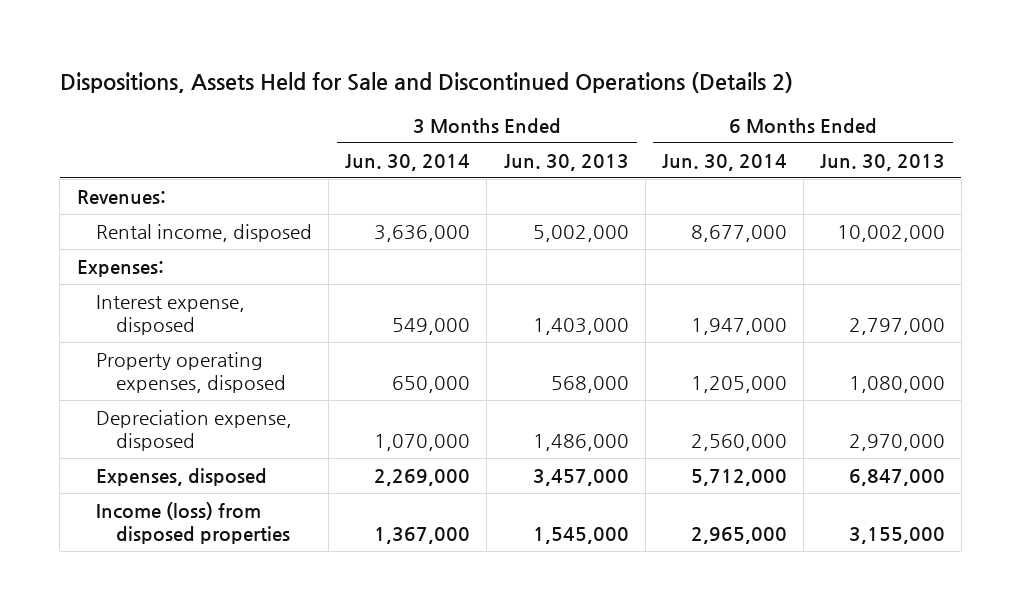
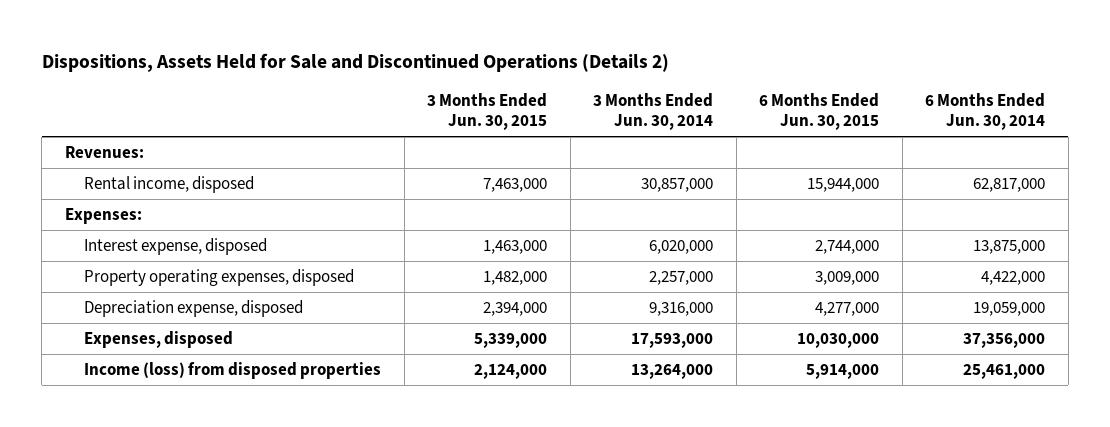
- | 3 Months Ended Jun. 30, 2014 | 3 Months Ended Jun. 30, 2013 | 6 Months Ended Jun. 30, 2014 | 6 Months Ended Jun. 30, 2013
+ | 3 Months Ended Jun. 30, 2015 | 3 Months Ended Jun. 30, 2014 | 6 Months Ended Jun. 30, 2015 | 6 Months Ended Jun. 30, 2014
- Rental income, disposed | 3,636,000 | 5,002,000 | 8,677,000 | 10,002,000
+ Rental income, disposed | 7,463,000 | 30,857,000 | 15,944,000 | 62,817,000
- Interest expense, disposed | 549,000 | 1,403,000 | 1,947,000 | 2,797,000
- Property operating expenses, disposed | 650,000 | 568,000 | 1,205,000 | 1,080,000
- Depreciation expense, disposed | 1,070,000 | 1,486,000 | 2,560,000 | 2,970,000
- Expenses, disposed | 2,269,000 | 3,457,000 | 5,712,000 | 6,847,000
- Income (loss) from disposed properties | 1,367,000 | 1,545,000 | 2,965,000 | 3,155,000
+ Interest expense, disposed | 1,463,000 | 6,020,000 | 2,744,000 | 13,875,000
+ Property operating expenses, disposed | 1,482,000 | 2,257,000 | 3,009,000 | 4,422,000
+ Depreciation expense, disposed | 2,394,000 | 9,316,000 | 4,277,000 | 19,059,000
+ Expenses, disposed | 5,339,000 | 17,593,000 | 10,030,000 | 37,356,000
+ Income (loss) from disposed properties | 2,124,000 | 13,264,000 | 5,914,000 | 25,461,000

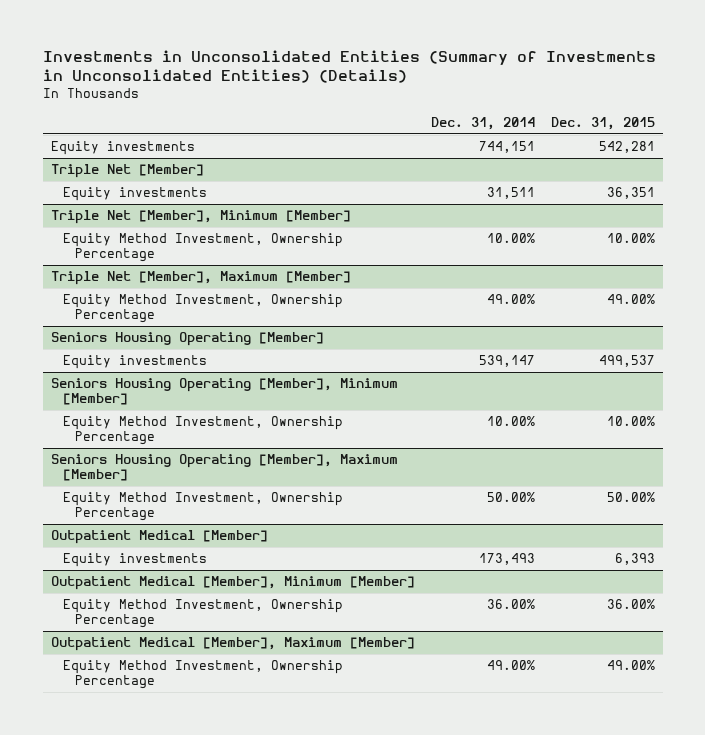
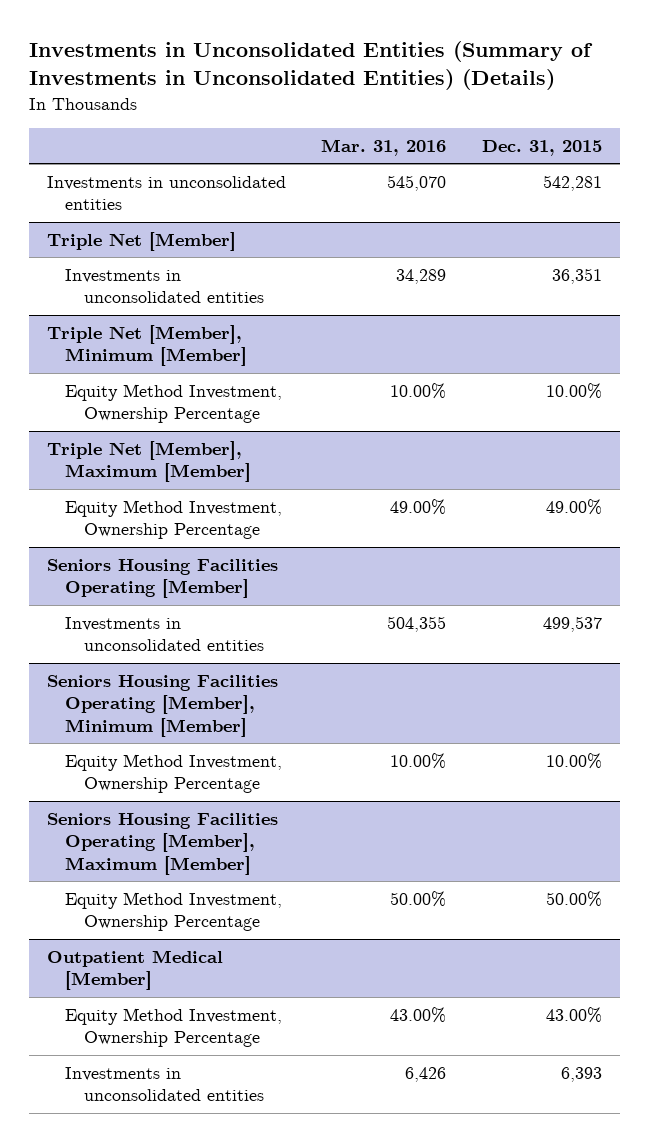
- | Dec. 31, 2014 | Dec. 31, 2015
+ | Mar. 31, 2016 | Dec. 31, 2015
- Equity investments | 744,151 | 542,281
+ Investments in unconsolidated entities | 545,070 | 542,281
@ Triple Net [Member]
- Equity investments | 31,511 | 36,351
+ Investments in unconsolidated entities | 34,289 | 36,351
- Seniors Housing Operating [Member]
- Equity investments | 539,147 | 499,537
- Seniors Housing Operating [Member], Minimum [Member]
+ Seniors Housing Facilities Operating [Member]
+ Investments in unconsolidated entities | 504,355 | 499,537
+ Seniors Housing Facilities Operating [Member], Minimum [Member]
- Seniors Housing Operating [Member], Maximum [Member]
+ Seniors Housing Facilities Operating [Member], Maximum [Member]
@ Outpatient Medical [Member]
- Equity investments | 173,493 | 6,393
- Outpatient Medical [Member], Minimum [Member]
- Equity Method Investment, Ownership Percentage | 36.00% | 36.00%
- Outpatient Medical [Member], Maximum [Member]
- Equity Method Investment, Ownership Percentage | 49.00% | 49.00%
@ Outpatient Medical [Member]
+ Equity Method Investment, Ownership Percentage | 43.00% | 43.00%
+ Investments in unconsolidated entities | 6,426 | 6,393

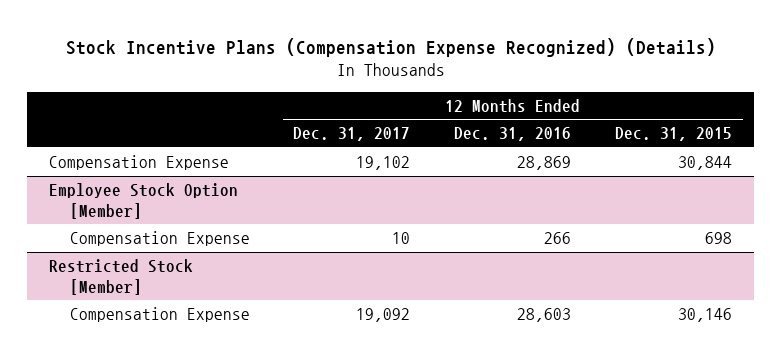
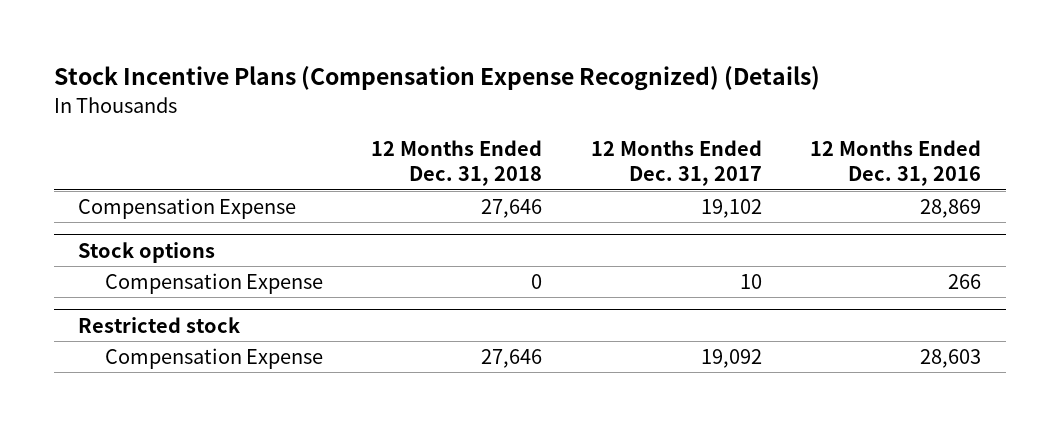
- | 12 Months Ended Dec. 31, 2017 | 12 Months Ended Dec. 31, 2016 | 12 Months Ended Dec. 31, 2015
+ | 12 Months Ended Dec. 31, 2018 | 12 Months Ended Dec. 31, 2017 | 12 Months Ended Dec. 31, 2016
- Employee Stock Option [Member]
+ Stock options
- Restricted Stock [Member]
+ Restricted stock

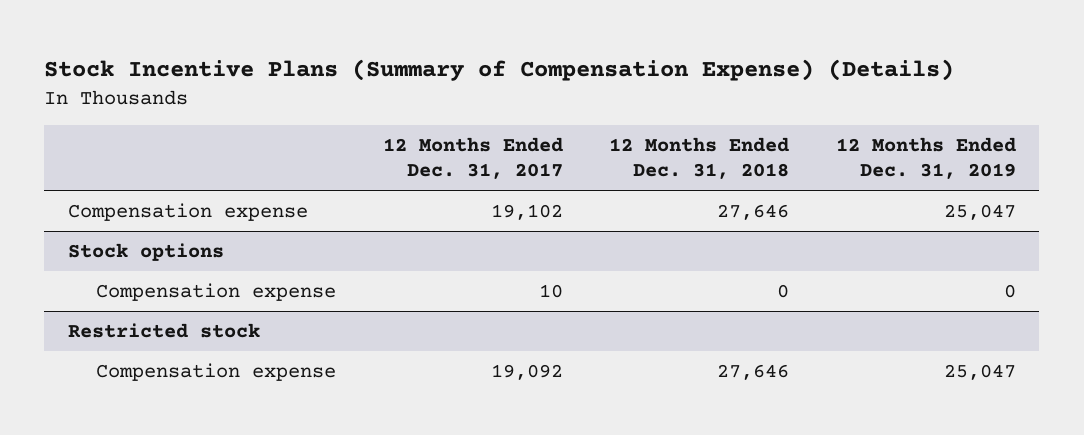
- Stock Incentive Plans (Compensation Expense Recognized) (Details)
+ Stock Incentive Plans (Summary of Compensation Expense) (Details)
- | 12 Months Ended Dec. 31, 2018 | 12 Months Ended Dec. 31, 2017 | 12 Months Ended Dec. 31, 2016
+ | 12 Months Ended Dec. 31, 2017 | 12 Months Ended Dec. 31, 2018 | 12 Months Ended Dec. 31, 2019
- Compensation Expense | 27,646 | 19,102 | 28,869
+ Compensation expense | 19,102 | 27,646 | 25,047
@ Stock options
- Compensation Expense | 0 | 10 | 266
+ Compensation expense | 10 | 0 | 0
@ Restricted stock
- Compensation Expense | 27,646 | 19,092 | 28,603
+ Compensation expense | 19,092 | 27,646 | 25,047

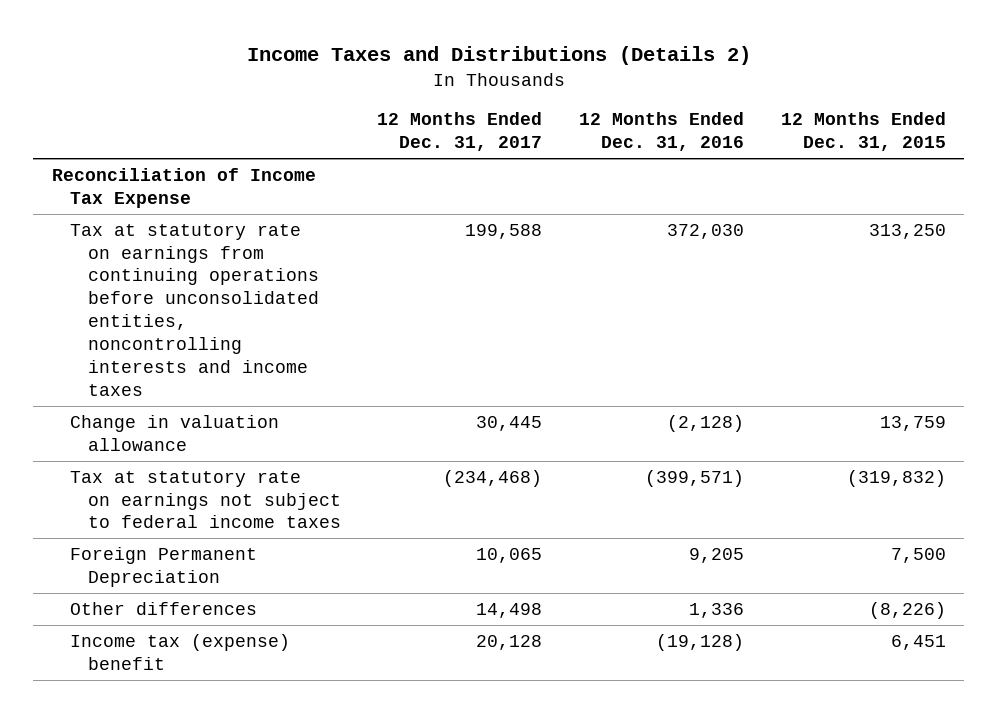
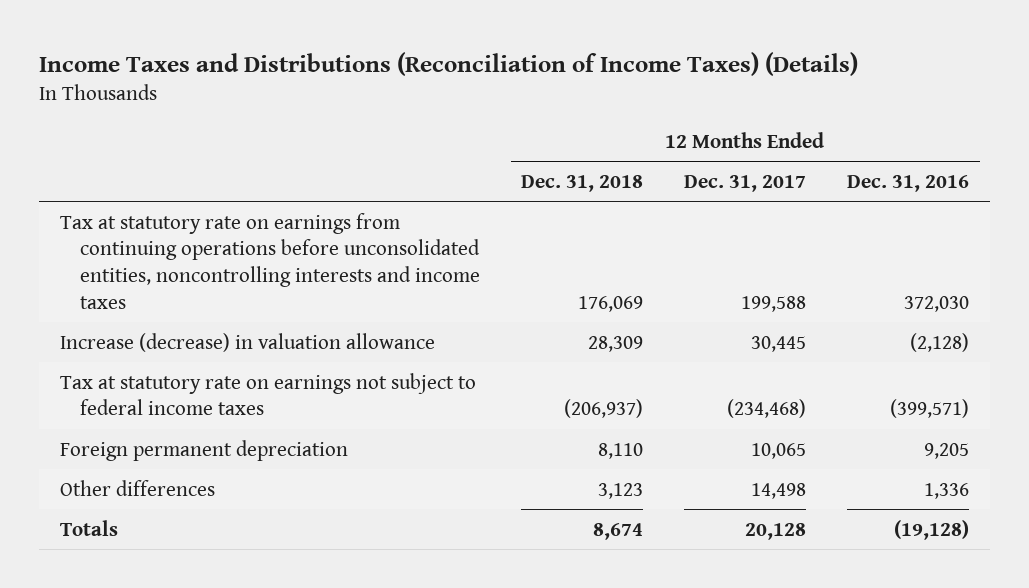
- Income Taxes and Distributions (Details 2)
+ Income Taxes and Distributions (Reconciliation of Income Taxes) (Details)
- | 12 Months Ended Dec. 31, 2017 | 12 Months Ended Dec. 31, 2016 | 12 Months Ended Dec. 31, 2015
+ | 12 Months Ended Dec. 31, 2018 | 12 Months Ended Dec. 31, 2017 | 12 Months Ended Dec. 31, 2016
- Reconciliation of Income Tax Expense
- Change in valuation allowance | 30,445 | (2,128) | 13,759
+ Increase (decrease) in valuation allowance | 28,309 | 30,445 | (2,128)
- Foreign Permanent Depreciation | 10,065 | 9,205 | 7,500
+ Foreign permanent depreciation | 8,110 | 10,065 | 9,205
- Income tax (expense) benefit | 20,128 | (19,128) | 6,451
+ Totals | 8,674 | 20,128 | (19,128)

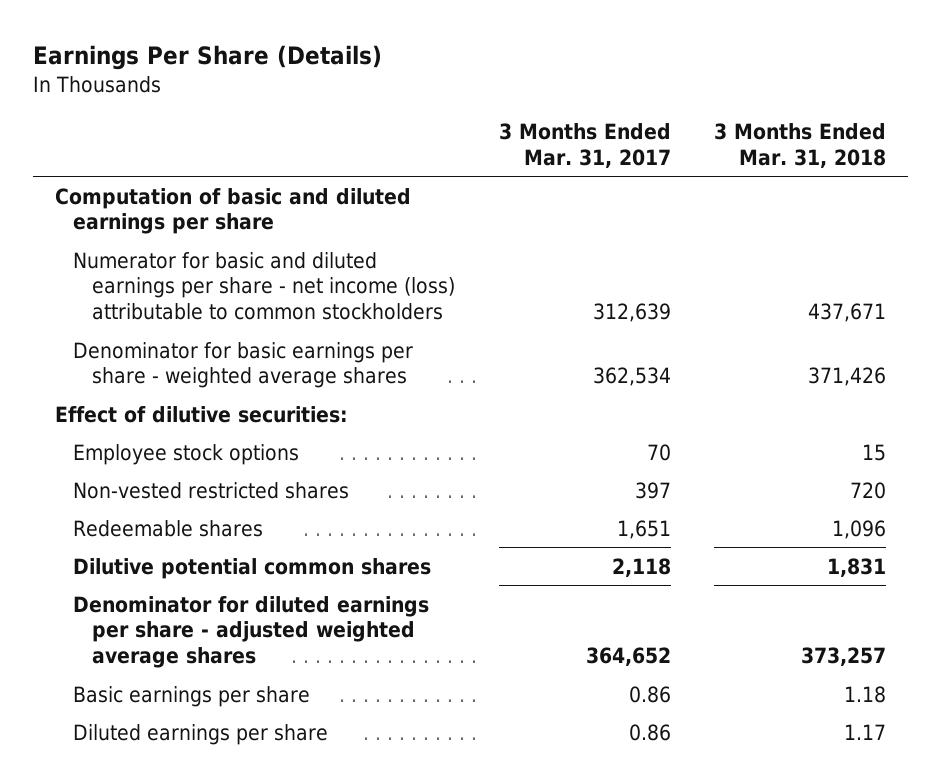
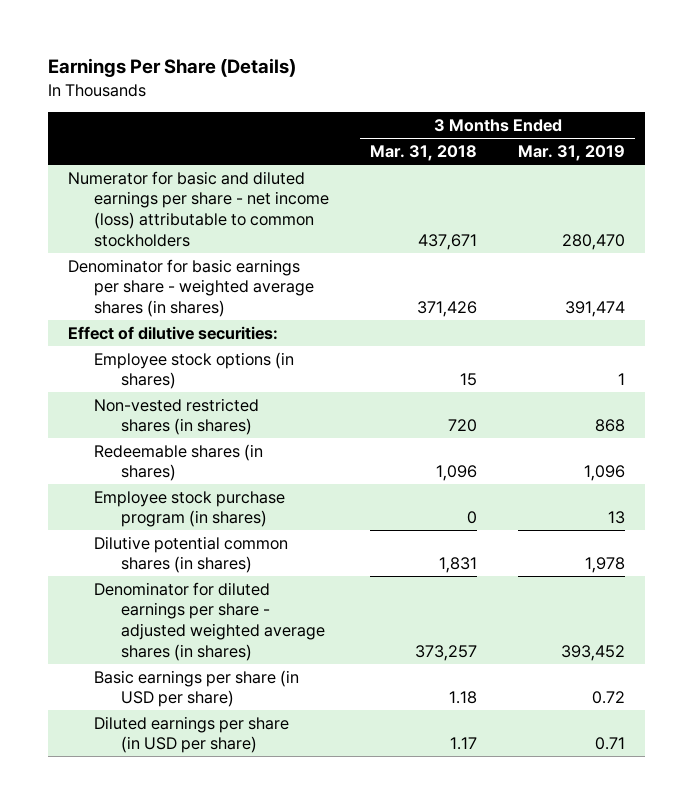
- | 3 Months Ended Mar. 31, 2017 | 3 Months Ended Mar. 31, 2018
+ | 3 Months Ended Mar. 31, 2018 | 3 Months Ended Mar. 31, 2019
- Computation of basic and diluted earnings per share
- Denominator for basic earnings per share - weighted average shares | 362,534 | 371,426
+ Denominator for basic earnings per share - weighted average shares (in shares) | 371,426 | 391,474
- Employee stock options | 70 | 15
- Non-vested restricted shares | 397 | 720
- Redeemable shares | 1,651 | 1,096
- Dilutive potential common shares | 2,118 | 1,831
- Denominator for diluted earnings per share - adjusted weighted average shares | 364,652 | 373,257
- Basic earnings per share | 0.86 | 1.18
- Diluted earnings per share | 0.86 | 1.17
+ Employee stock options (in shares) | 15 | 1
+ Non-vested restricted shares (in shares) | 720 | 868
+ Redeemable shares (in shares) | 1,096 | 1,096
+ Employee stock purchase program (in shares) | 0 | 13
+ Dilutive potential common shares (in shares) | 1,831 | 1,978
+ Denominator for diluted earnings per share - adjusted weighted average shares (in shares) | 373,257 | 393,452
+ Basic earnings per share (in USD per share) | 1.18 | 0.72
+ Diluted earnings per share (in USD per share) | 1.17 | 0.71

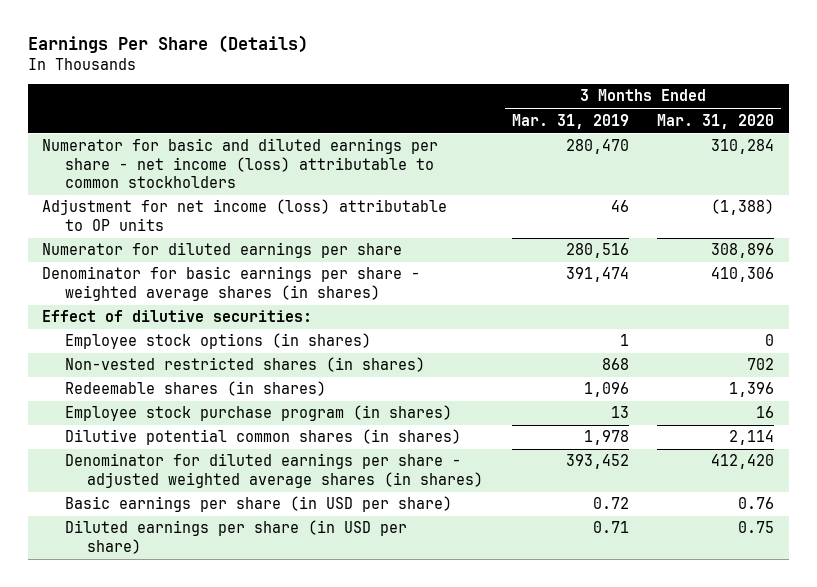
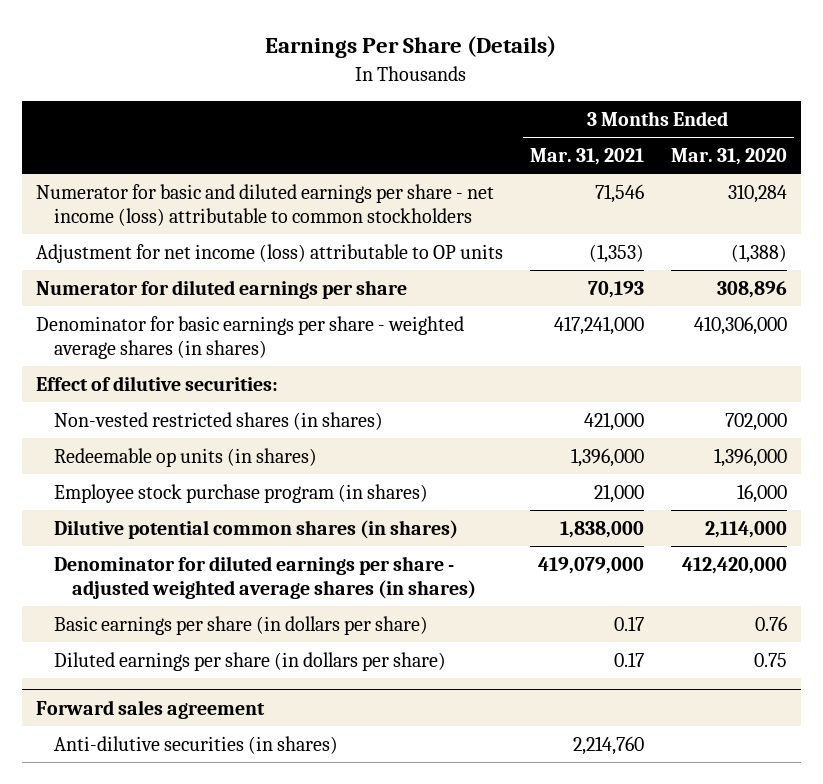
- | 3 Months Ended Mar. 31, 2019 | 3 Months Ended Mar. 31, 2020
+ | 3 Months Ended Mar. 31, 2021 | 3 Months Ended Mar. 31, 2020
- Denominator for basic earnings per share - weighted average shares (in shares) | 391,474 | 410,306
+ Denominator for basic earnings per share - weighted average shares (in shares) | 417,241,000 | 410,306,000
- Employee stock options (in shares) | 1 | 0
- Non-vested restricted shares (in shares) | 868 | 702
- Redeemable shares (in shares) | 1,096 | 1,396
- Employee stock purchase program (in shares) | 13 | 16
- Dilutive potential common shares (in shares) | 1,978 | 2,114
- Denominator for diluted earnings per share - adjusted weighted average shares (in shares) | 393,452 | 412,420
- Basic earnings per share (in USD per share) | 0.72 | 0.76
- Diluted earnings per share (in USD per share) | 0.71 | 0.75
+ Non-vested restricted shares (in shares) | 421,000 | 702,000
+ Redeemable op units (in shares) | 1,396,000 | 1,396,000
+ Employee stock purchase program (in shares) | 21,000 | 16,000
+ Dilutive potential common shares (in shares) | 1,838,000 | 2,114,000
+ Denominator for diluted earnings per share - adjusted weighted average shares (in shares) | 419,079,000 | 412,420,000
+ Basic earnings per share (in dollars per share) | 0.17 | 0.76
+ Diluted earnings per share (in dollars per share) | 0.17 | 0.75
+ Forward sales agreement
+ Anti-dilutive securities (in shares) | 2,214,760 |

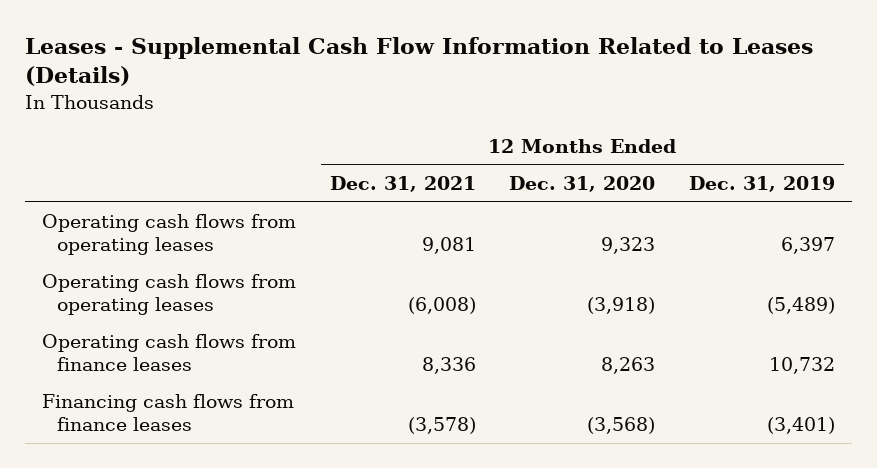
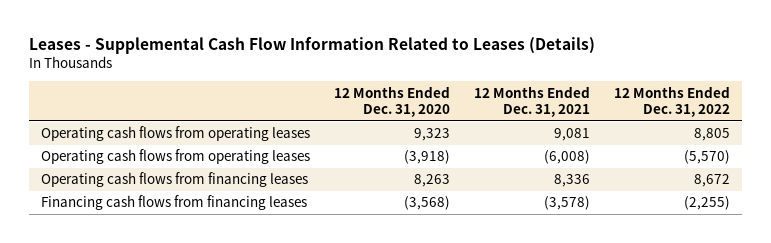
- | 12 Months Ended Dec. 31, 2021 | 12 Months Ended Dec. 31, 2020 | 12 Months Ended Dec. 31, 2019
+ | 12 Months Ended Dec. 31, 2020 | 12 Months Ended Dec. 31, 2021 | 12 Months Ended Dec. 31, 2022
- Operating cash flows from finance leases | 8,336 | 8,263 | 10,732
- Financing cash flows from finance leases | (3,578) | (3,568) | (3,401)
+ Operating cash flows from financing leases | 8,263 | 8,336 | 8,672
+ Financing cash flows from financing leases | (3,568) | (3,578) | (2,255)

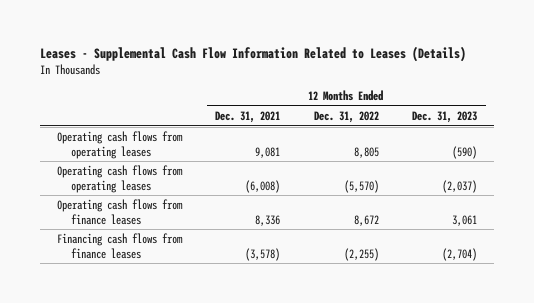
- | 12 Months Ended Dec. 31, 2020 | 12 Months Ended Dec. 31, 2021 | 12 Months Ended Dec. 31, 2022
+ | 12 Months Ended Dec. 31, 2021 | 12 Months Ended Dec. 31, 2022 | 12 Months Ended Dec. 31, 2023
- Operating cash flows from financing leases | 8,263 | 8,336 | 8,672
- Financing cash flows from financing leases | (3,568) | (3,578) | (2,255)
+ Operating cash flows from finance leases | 8,336 | 8,672 | 3,061
+ Financing cash flows from finance leases | (3,578) | (2,255) | (2,704)

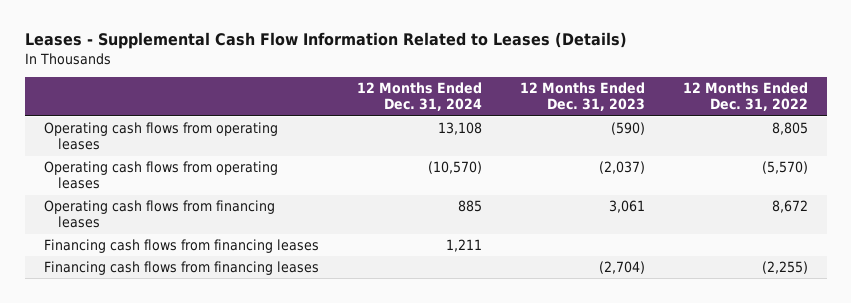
- | 12 Months Ended Dec. 31, 2021 | 12 Months Ended Dec. 31, 2022 | 12 Months Ended Dec. 31, 2023
+ | 12 Months Ended Dec. 31, 2024 | 12 Months Ended Dec. 31, 2023 | 12 Months Ended Dec. 31, 2022
- Operating cash flows from finance leases | 8,336 | 8,672 | 3,061
- Financing cash flows from finance leases | (3,578) | (2,255) | (2,704)
+ Operating cash flows from financing leases | 885 | 3,061 | 8,672
+ Financing cash flows from financing leases | 1,211 | |
+ Financing cash flows from financing leases | | (2,704) | (2,255)

